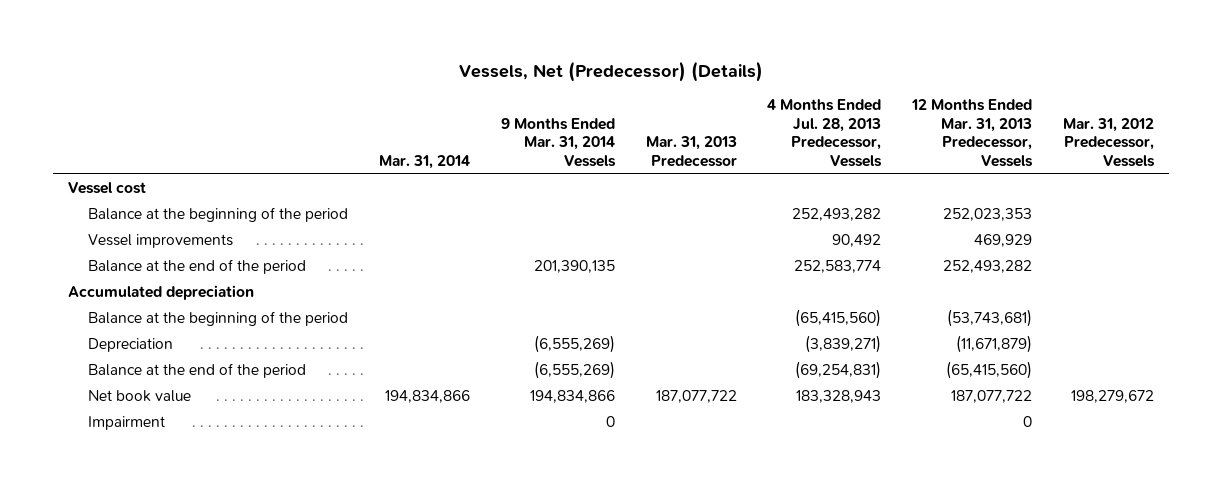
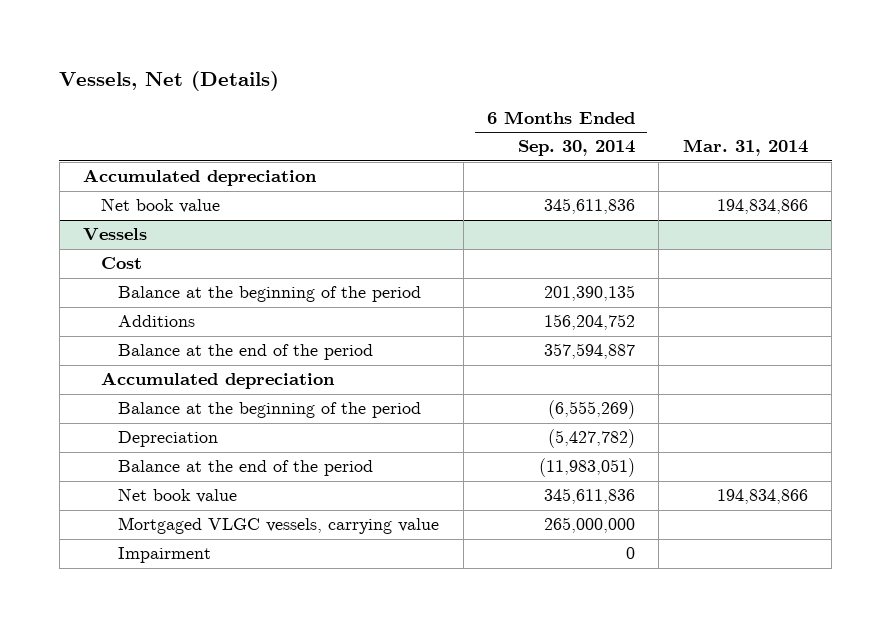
- Vessels, Net (Predecessor) (Details)
+ Vessels, Net (Details)
- | Mar. 31, 2014 | 9 Months Ended Mar. 31, 2014 Vessels | Mar. 31, 2013 Predecessor | 4 Months Ended Jul. 28, 2013 Predecessor, Vessels | 12 Months Ended Mar. 31, 2013 Predecessor, Vessels | Mar. 31, 2012 Predecessor, Vessels
+ | 6 Months Ended Sep. 30, 2014 | Mar. 31, 2014
- Vessel cost
- Balance at the beginning of the period | | | | 252,493,282 | 252,023,353 |
- Vessel improvements | | | | 90,492 | 469,929 |
- Balance at the end of the period | | 201,390,135 | | 252,583,774 | 252,493,282 |
- Balance at the beginning of the period | | | | (65,415,560) | (53,743,681) |
- Depreciation | | (6,555,269) | | (3,839,271) | (11,671,879) |
- Balance at the end of the period | | (6,555,269) | | (69,254,831) | (65,415,560) |
- Impairment | | 0 | | | 0 |
+ Vessels
+ Cost
+ Balance at the beginning of the period | 201,390,135 |
+ Additions | 156,204,752 |
+ Balance at the end of the period | 357,594,887 |
+ Accumulated depreciation
+ Balance at the beginning of the period | (6,555,269) |
+ Depreciation | (5,427,782) |
+ Balance at the end of the period | (11,983,051) |
+ Net book value | 345,611,836 | 194,834,866
+ Mortgaged VLGC vessels, carrying value | 265,000,000 |
+ Impairment | 0 |

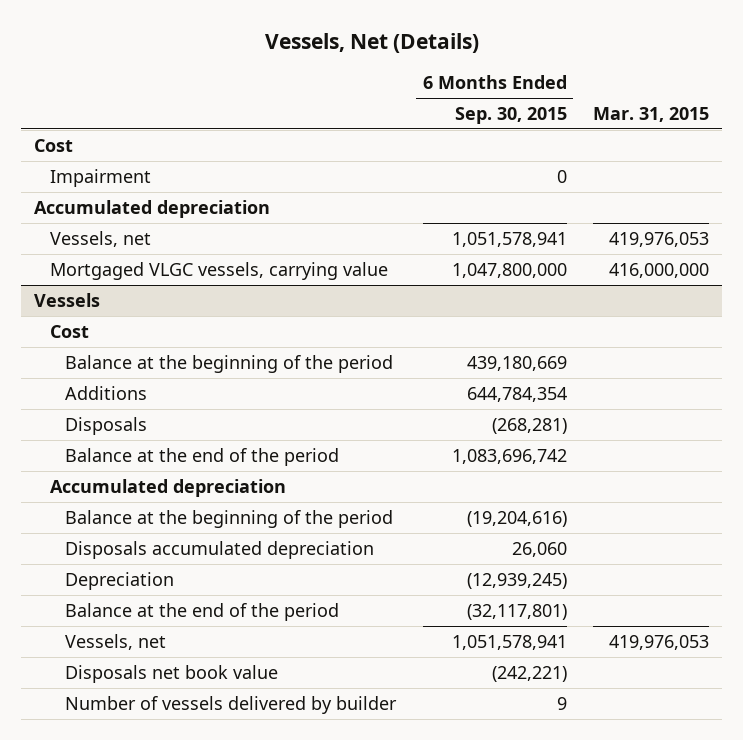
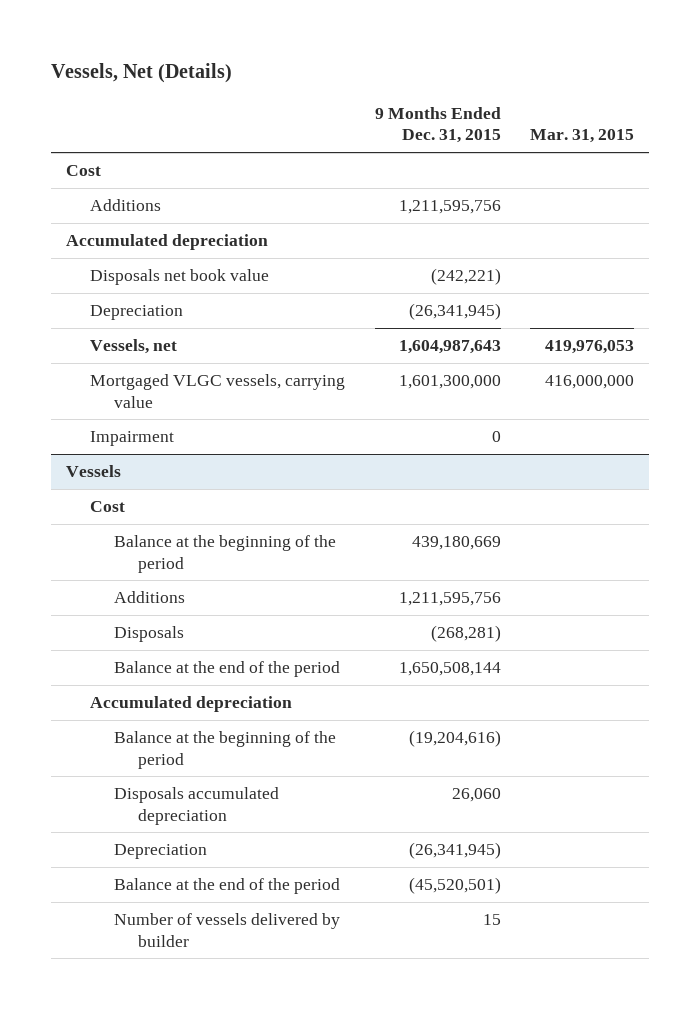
- | 6 Months Ended Sep. 30, 2015 | Mar. 31, 2015
+ | 9 Months Ended Dec. 31, 2015 | Mar. 31, 2015
+ Additions | 1,211,595,756 |
+ Disposals net book value | (242,221) |
+ Depreciation | (26,341,945) |
moved down: Impairment | 0 |
@ Vessels
- Vessels, net | 1,051,578,941 | 419,976,053
- Disposals net book value | (242,221) |

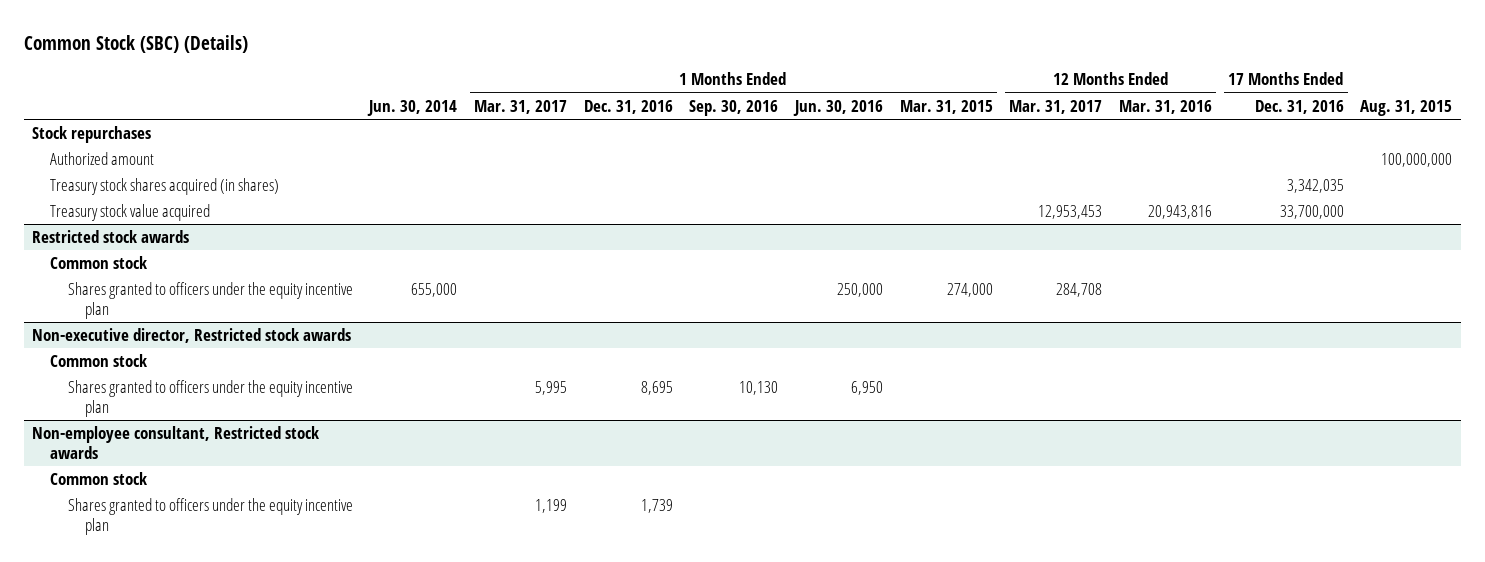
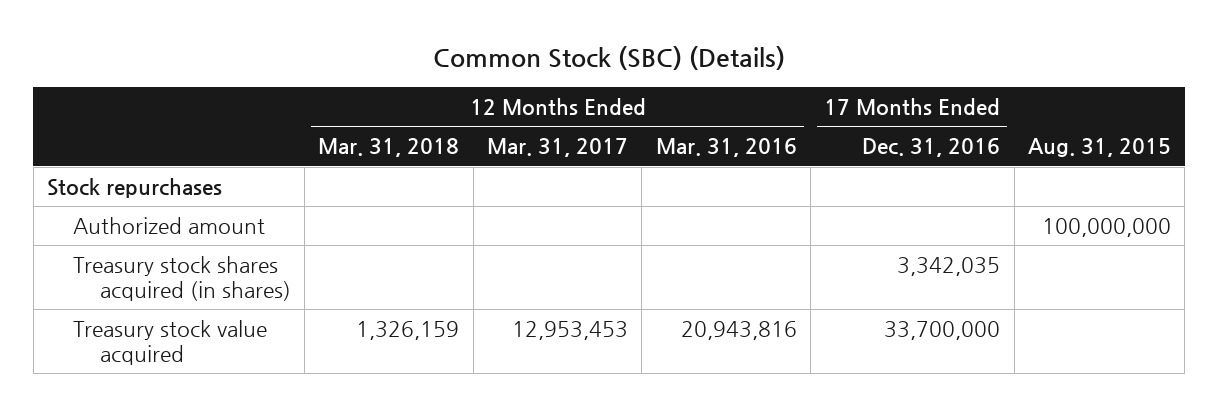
- | Jun. 30, 2014 | 1 Months Ended Mar. 31, 2017 | 1 Months Ended Dec. 31, 2016 | 1 Months Ended Sep. 30, 2016 | 1 Months Ended Jun. 30, 2016 | 1 Months Ended Mar. 31, 2015 | 12 Months Ended Mar. 31, 2017 | 12 Months Ended Mar. 31, 2016 | 17 Months Ended Dec. 31, 2016 | Aug. 31, 2015
+ | 12 Months Ended Mar. 31, 2018 | 12 Months Ended Mar. 31, 2017 | 12 Months Ended Mar. 31, 2016 | 17 Months Ended Dec. 31, 2016 | Aug. 31, 2015
- Restricted stock awards
- Common stock
- Shares granted to officers under the equity incentive plan | 655,000 | | | | 250,000 | 274,000 | 284,708 | | |
- Non-executive director, Restricted stock awards
- Common stock
- Shares granted to officers under the equity incentive plan | | 5,995 | 8,695 | 10,130 | 6,950 | | | | |
- Non-employee consultant, Restricted stock awards
- Common stock
- Shares granted to officers under the equity incentive plan | | 1,199 | 1,739 | | | | | | |

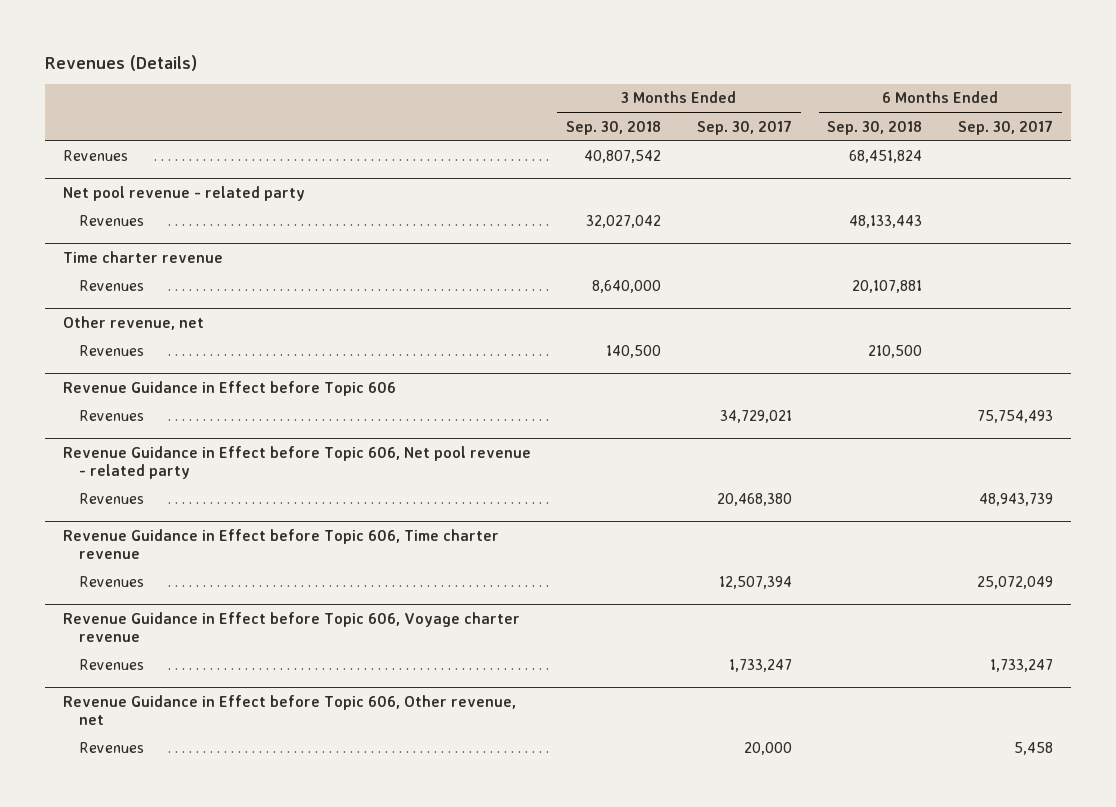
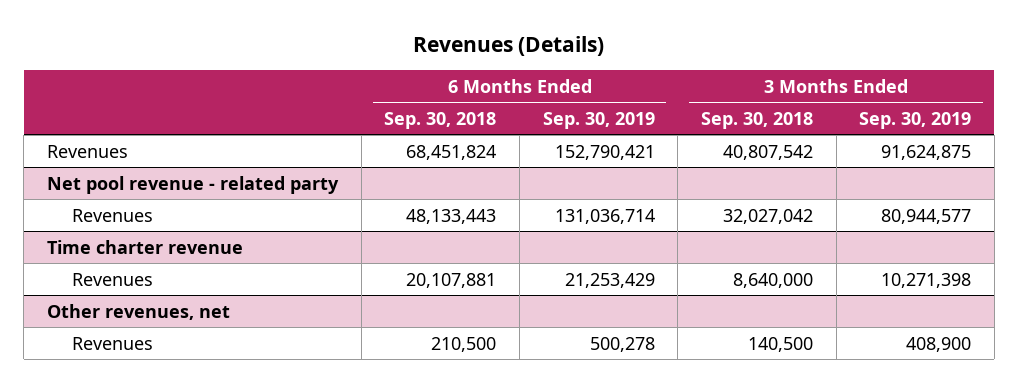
- | 3 Months Ended Sep. 30, 2018 | 3 Months Ended Sep. 30, 2017 | 6 Months Ended Sep. 30, 2018 | 6 Months Ended Sep. 30, 2017
+ | 6 Months Ended Sep. 30, 2018 | 6 Months Ended Sep. 30, 2019 | 3 Months Ended Sep. 30, 2018 | 3 Months Ended Sep. 30, 2019
- Other revenue, net
+ Other revenues, net
- Revenue Guidance in Effect before Topic 606
- Revenues | | 34,729,021 | | 75,754,493
- Revenue Guidance in Effect before Topic 606, Net pool revenue - related party
- Revenues | | 20,468,380 | | 48,943,739
- Revenue Guidance in Effect before Topic 606, Time charter revenue
- Revenues | | 12,507,394 | | 25,072,049
- Revenue Guidance in Effect before Topic 606, Voyage charter revenue
- Revenues | | 1,733,247 | | 1,733,247
- Revenue Guidance in Effect before Topic 606, Other revenue, net
- Revenues | | 20,000 | | 5,458

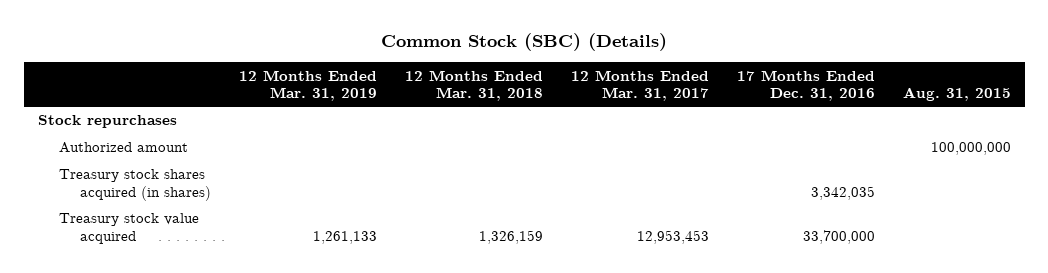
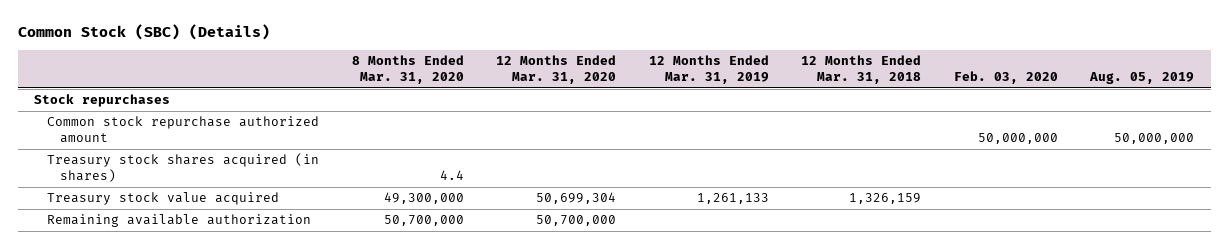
- | 12 Months Ended Mar. 31, 2019 | 12 Months Ended Mar. 31, 2018 | 12 Months Ended Mar. 31, 2017 | 17 Months Ended Dec. 31, 2016 | Aug. 31, 2015
+ | 8 Months Ended Mar. 31, 2020 | 12 Months Ended Mar. 31, 2020 | 12 Months Ended Mar. 31, 2019 | 12 Months Ended Mar. 31, 2018 | Feb. 03, 2020 | Aug. 05, 2019
- Authorized amount | | | | | 100,000,000
+ Common stock repurchase authorized amount | | | | | 50,000,000 | 50,000,000
+ Remaining available authorization | 50,700,000 | 50,700,000 | | | |

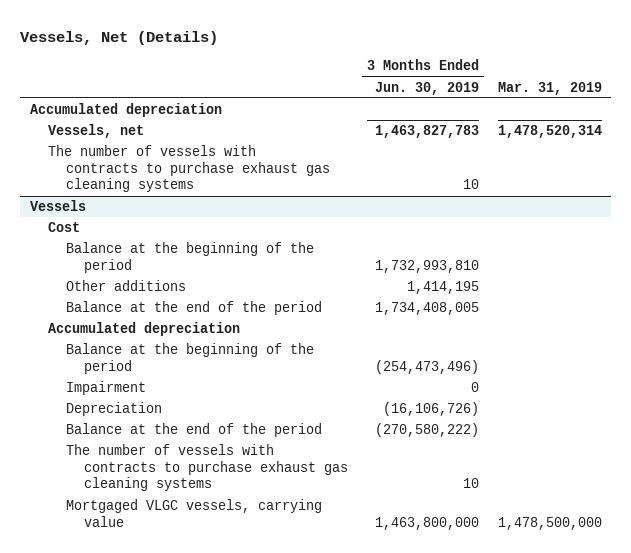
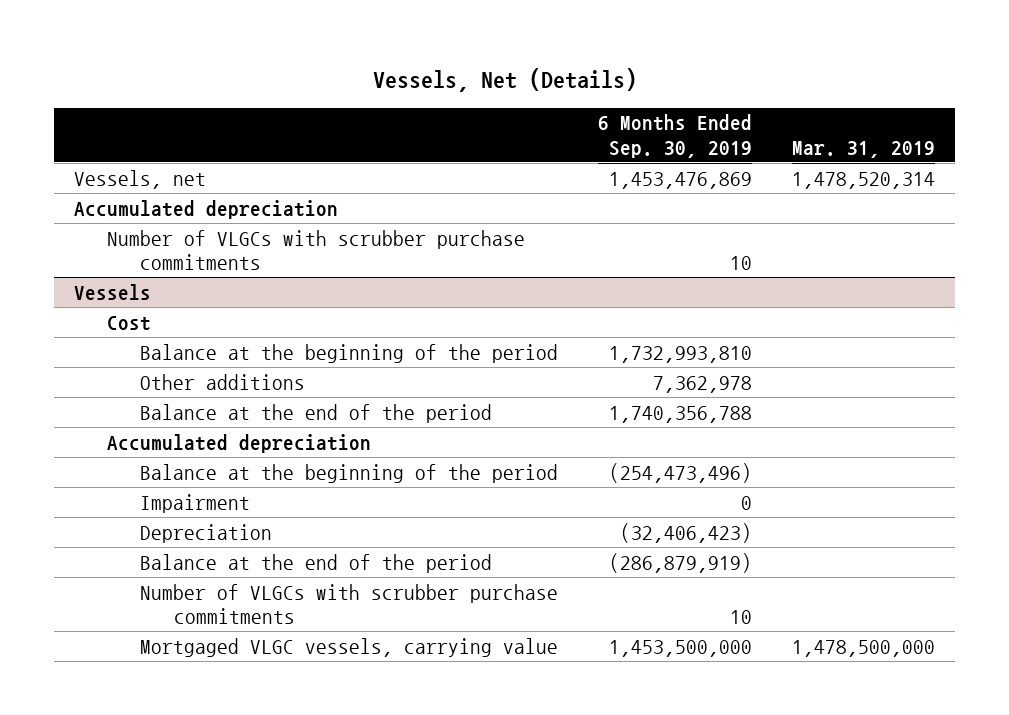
- | 3 Months Ended Jun. 30, 2019 | Mar. 31, 2019
+ | 6 Months Ended Sep. 30, 2019 | Mar. 31, 2019
- The number of vessels with contracts to purchase exhaust gas cleaning systems | 10 |
moved down: Accumulated depreciation
+ Number of VLGCs with scrubber purchase commitments | 10 |
@ Vessels
- The number of vessels with contracts to purchase exhaust gas cleaning systems | 10 |
+ Number of VLGCs with scrubber purchase commitments | 10 |

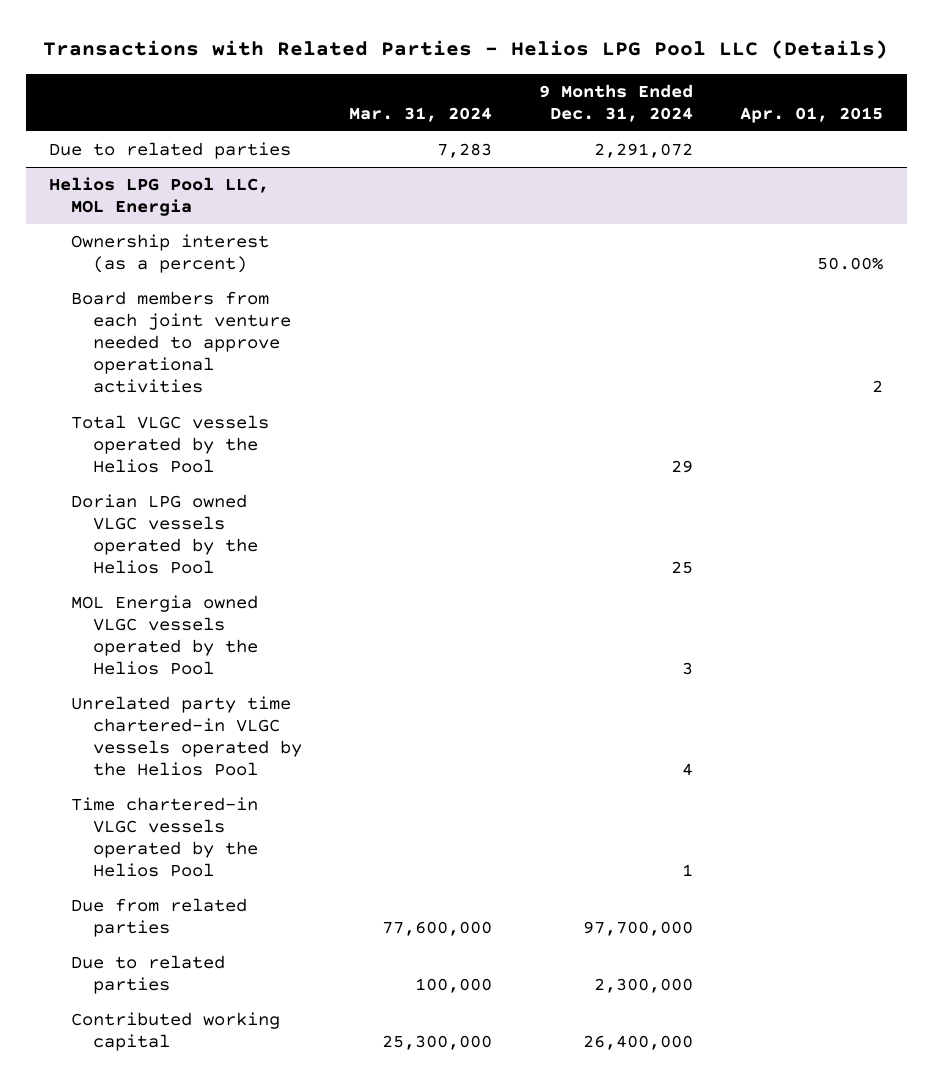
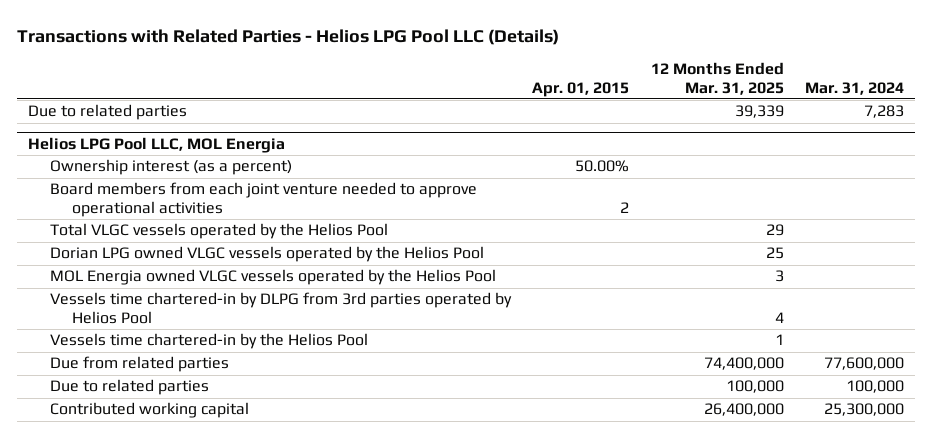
- | Mar. 31, 2024 | 9 Months Ended Dec. 31, 2024 | Apr. 01, 2015
+ | Apr. 01, 2015 | 12 Months Ended Mar. 31, 2025 | Mar. 31, 2024
@ Helios LPG Pool LLC, MOL Energia
- Unrelated party time chartered-in VLGC vessels operated by the Helios Pool | | 4 |
- Time chartered-in VLGC vessels operated by the Helios Pool | | 1 |
+ Vessels time chartered-in by DLPG from 3rd parties operated by Helios Pool | | 4 |
+ Vessels time chartered-in by the Helios Pool | | 1 |

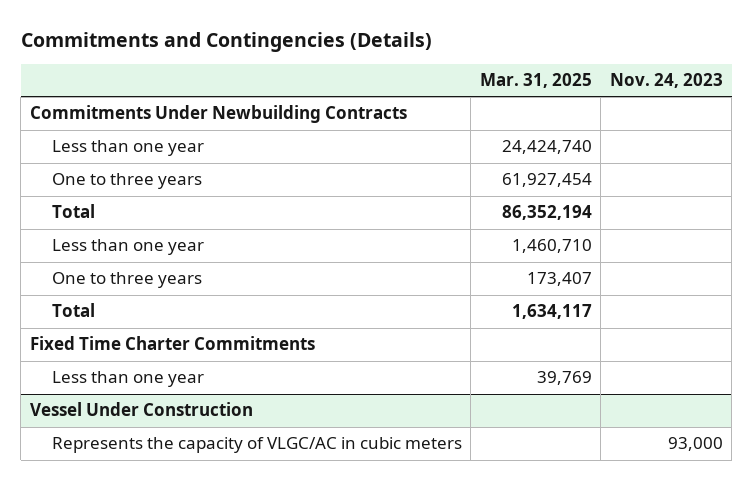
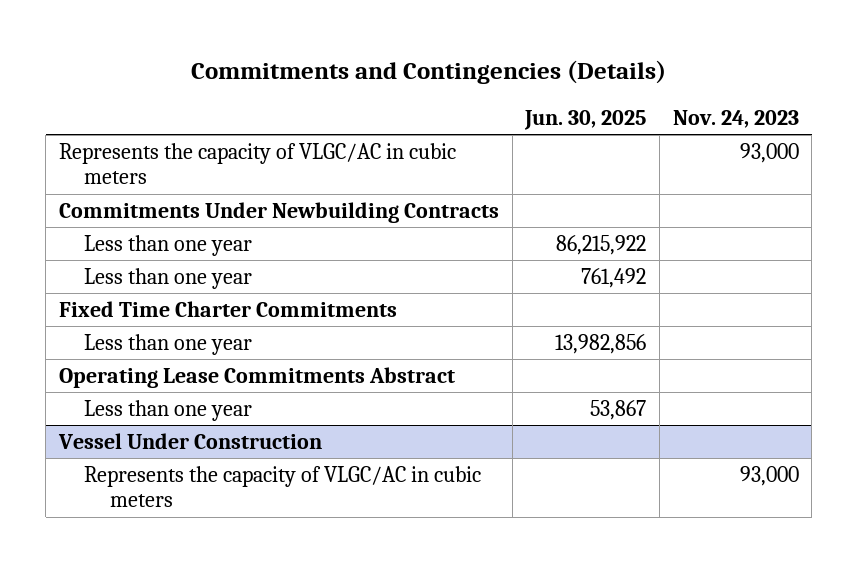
- | Mar. 31, 2025 | Nov. 24, 2023
+ | Jun. 30, 2025 | Nov. 24, 2023
+ Represents the capacity of VLGC/AC in cubic meters | | 93,000
- One to three years | 61,927,454 |
- Total | 86,352,194 |
- One to three years | 173,407 |
- Total | 1,634,117 |
+ Operating Lease Commitments Abstract
+ Less than one year | 53,867 |

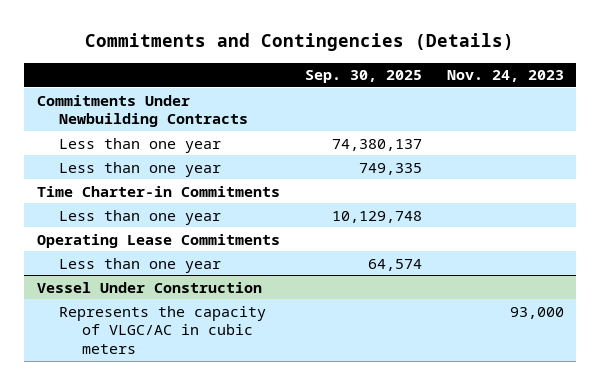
- | Jun. 30, 2025 | Nov. 24, 2023
+ | Sep. 30, 2025 | Nov. 24, 2023
- Represents the capacity of VLGC/AC in cubic meters | | 93,000
- Fixed Time Charter Commitments
+ Time Charter-in Commitments
- Operating Lease Commitments Abstract
+ Operating Lease Commitments

